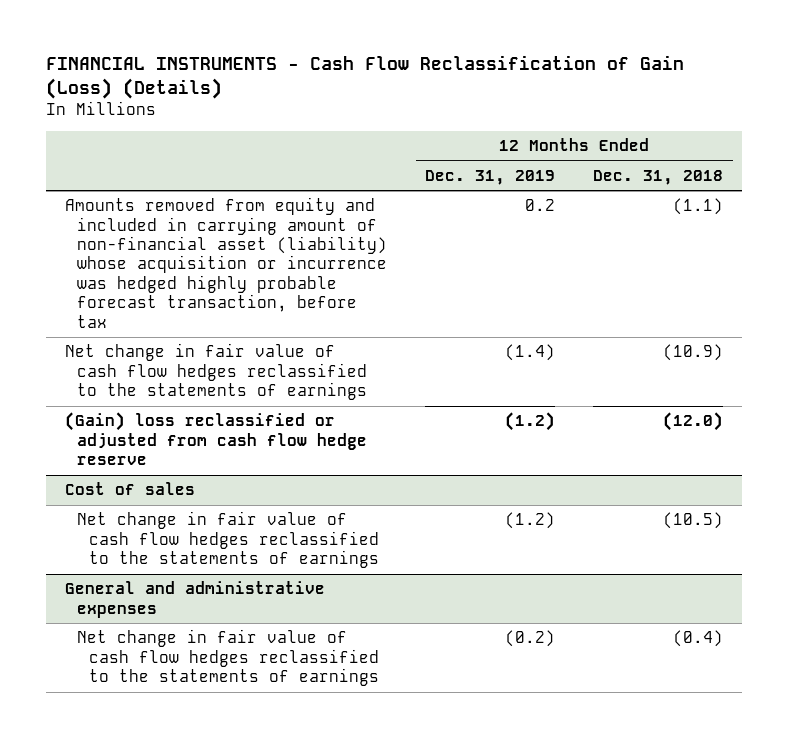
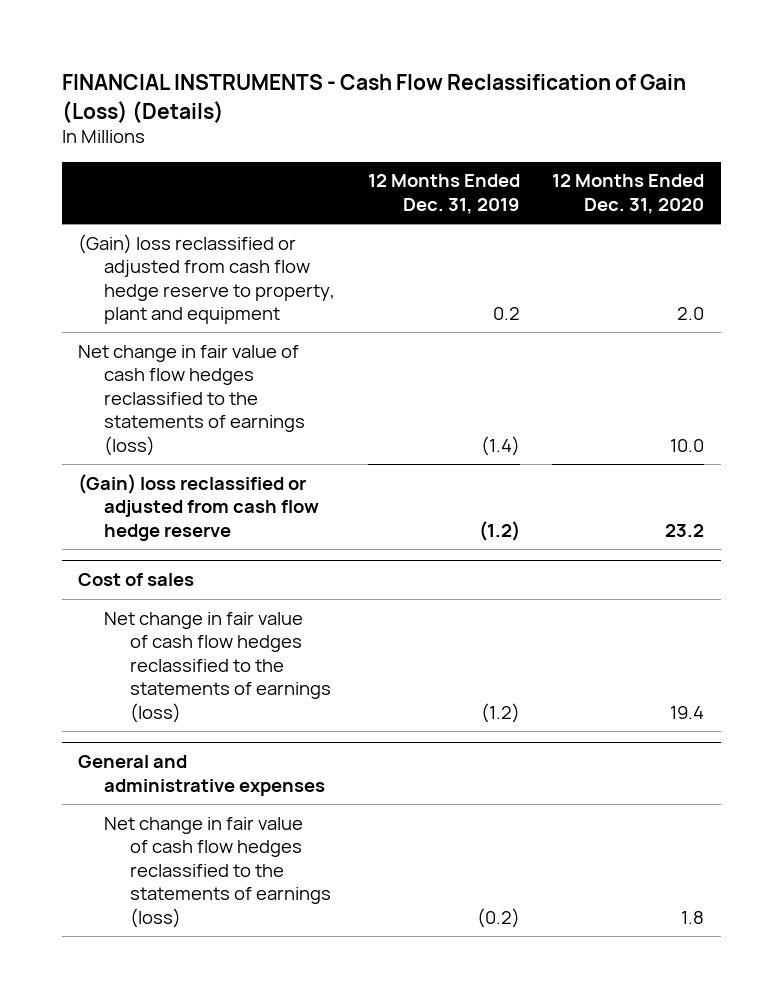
- | 12 Months Ended Dec. 31, 2019 | 12 Months Ended Dec. 31, 2018
+ | 12 Months Ended Dec. 31, 2019 | 12 Months Ended Dec. 31, 2020
- Amounts removed from equity and included in carrying amount of non-financial asset (liability) whose acquisition or incurrence was hedged highly probable forecast transaction, before tax | 0.2 | (1.1)
- Net change in fair value of cash flow hedges reclassified to the statements of earnings | (1.4) | (10.9)
+ (Gain) loss reclassified or adjusted from cash flow hedge reserve to property, plant and equipment | 0.2 | 2.0
+ Net change in fair value of cash flow hedges reclassified to the statements of earnings (loss) | (1.4) | 10.0
@ Cost of sales
- Net change in fair value of cash flow hedges reclassified to the statements of earnings | (1.2) | (10.5)
+ Net change in fair value of cash flow hedges reclassified to the statements of earnings (loss) | (1.2) | 19.4
@ General and administrative expenses
- Net change in fair value of cash flow hedges reclassified to the statements of earnings | (0.2) | (0.4)
+ Net change in fair value of cash flow hedges reclassified to the statements of earnings (loss) | (0.2) | 1.8

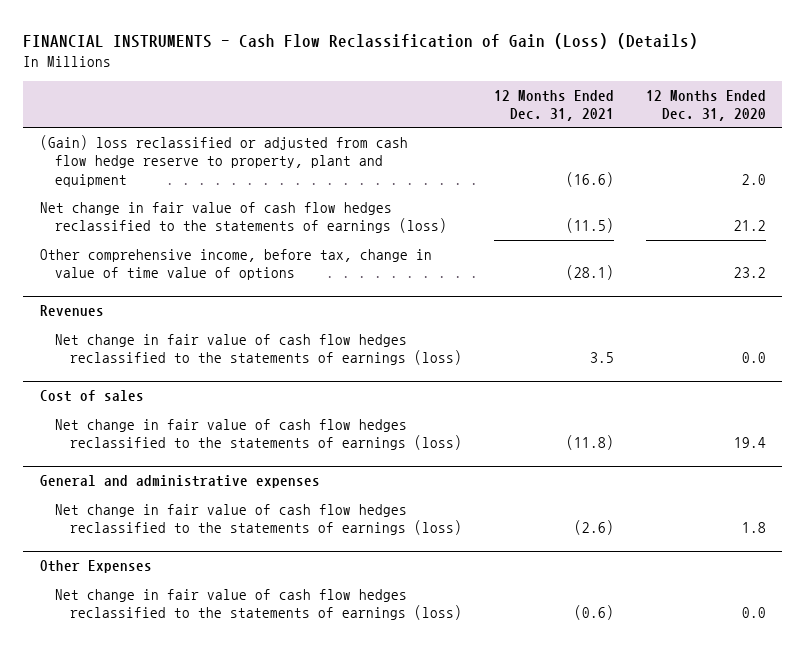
- | 12 Months Ended Dec. 31, 2019 | 12 Months Ended Dec. 31, 2020
+ | 12 Months Ended Dec. 31, 2021 | 12 Months Ended Dec. 31, 2020
- Net change in fair value of cash flow hedges reclassified to the statements of earnings (loss) | (1.4) | 10.0
- (Gain) loss reclassified or adjusted from cash flow hedge reserve | (1.2) | 23.2
+ Net change in fair value of cash flow hedges reclassified to the statements of earnings (loss) | (11.5) | 21.2
+ Other comprehensive income, before tax, change in value of time value of options | (28.1) | 23.2
+ Revenues
+ Net change in fair value of cash flow hedges reclassified to the statements of earnings (loss) | 3.5 | 0.0
+ Other Expenses
+ Net change in fair value of cash flow hedges reclassified to the statements of earnings (loss) | (0.6) | 0.0

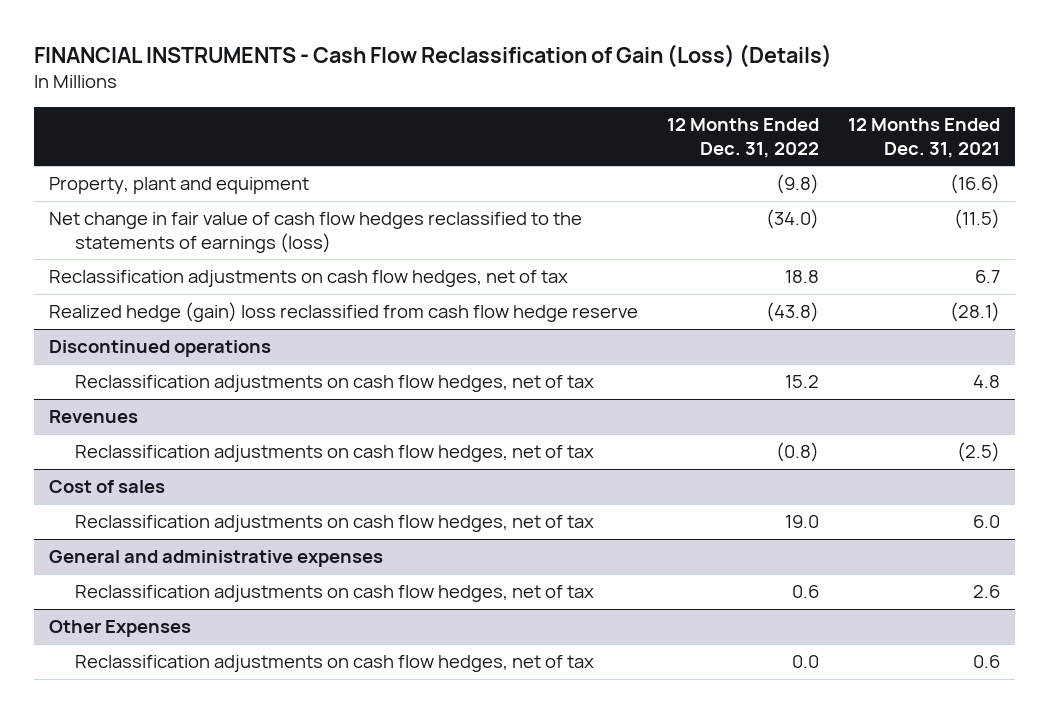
- | 12 Months Ended Dec. 31, 2021 | 12 Months Ended Dec. 31, 2020
+ | 12 Months Ended Dec. 31, 2022 | 12 Months Ended Dec. 31, 2021
- (Gain) loss reclassified or adjusted from cash flow hedge reserve to property, plant and equipment | (16.6) | 2.0
+ Property, plant and equipment | (9.8) | (16.6)
- Other comprehensive income, before tax, change in value of time value of options | (28.1) | 23.2
+ Reclassification adjustments on cash flow hedges, net of tax | 18.8 | 6.7
+ Realized hedge (gain) loss reclassified from cash flow hedge reserve | (43.8) | (28.1)
+ Discontinued operations
+ Reclassification adjustments on cash flow hedges, net of tax | 15.2 | 4.8
@ Revenues
- Net change in fair value of cash flow hedges reclassified to the statements of earnings (loss) | 3.5 | 0.0
+ Reclassification adjustments on cash flow hedges, net of tax | (0.8) | (2.5)
@ Cost of sales
- Net change in fair value of cash flow hedges reclassified to the statements of earnings (loss) | (11.8) | 19.4
+ Reclassification adjustments on cash flow hedges, net of tax | 19.0 | 6.0
@ General and administrative expenses
- Net change in fair value of cash flow hedges reclassified to the statements of earnings (loss) | (2.6) | 1.8
+ Reclassification adjustments on cash flow hedges, net of tax | 0.6 | 2.6
@ Other Expenses
- Net change in fair value of cash flow hedges reclassified to the statements of earnings (loss) | (0.6) | 0.0
+ Reclassification adjustments on cash flow hedges, net of tax | 0.0 | 0.6

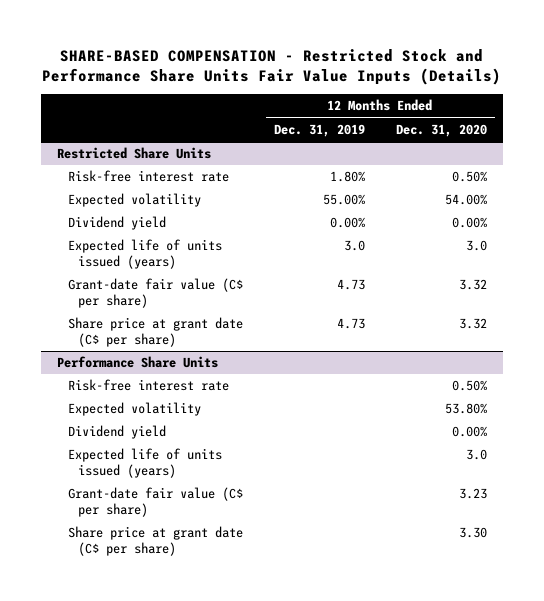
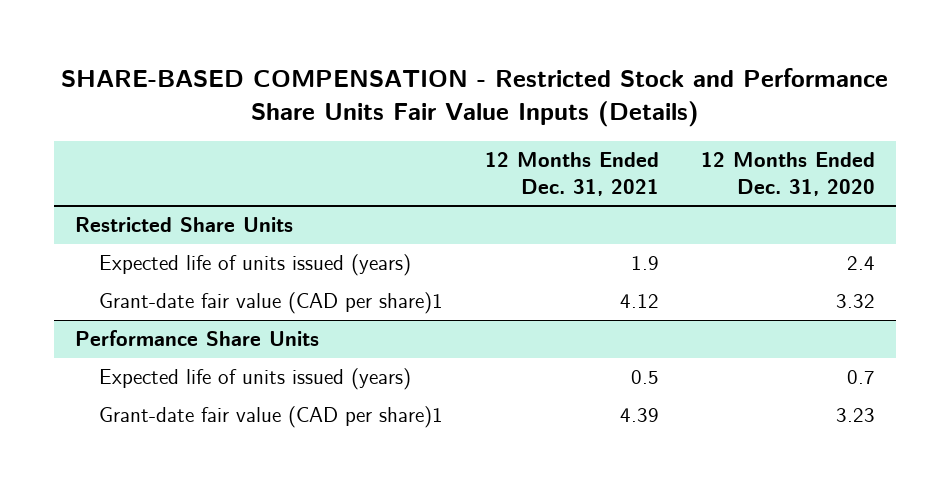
- | 12 Months Ended Dec. 31, 2019 | 12 Months Ended Dec. 31, 2020
+ | 12 Months Ended Dec. 31, 2021 | 12 Months Ended Dec. 31, 2020
@ Restricted Share Units
- Risk-free interest rate | 1.80% | 0.50%
- Expected volatility | 55.00% | 54.00%
- Dividend yield | 0.00% | 0.00%
- Expected life of units issued (years) | 3.0 | 3.0
- Grant-date fair value (C$ per share) | 4.73 | 3.32
- Share price at grant date (C$ per share) | 4.73 | 3.32
+ Expected life of units issued (years) | 1.9 | 2.4
+ Grant-date fair value (CAD per share)1 | 4.12 | 3.32
@ Performance Share Units
- Risk-free interest rate | | 0.50%
- Expected volatility | | 53.80%
- Dividend yield | | 0.00%
- Expected life of units issued (years) | | 3.0
- Grant-date fair value (C$ per share) | | 3.23
- Share price at grant date (C$ per share) | | 3.30
+ Expected life of units issued (years) | 0.5 | 0.7
+ Grant-date fair value (CAD per share)1 | 4.39 | 3.23

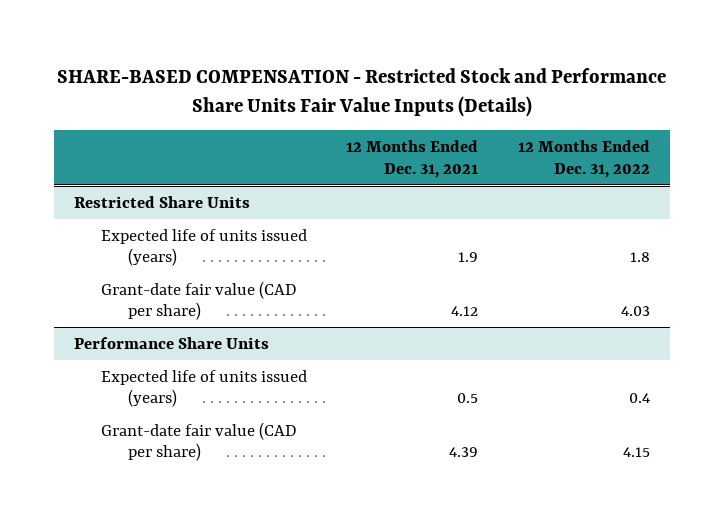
- | 12 Months Ended Dec. 31, 2021 | 12 Months Ended Dec. 31, 2020
+ | 12 Months Ended Dec. 31, 2021 | 12 Months Ended Dec. 31, 2022
@ Restricted Share Units
- Grant-date fair value (CAD per share)1 | 4.12 | 3.32
+ Grant-date fair value (CAD per share) | 4.12 | 4.03
@ Performance Share Units
- Grant-date fair value (CAD per share)1 | 4.39 | 3.23
+ Grant-date fair value (CAD per share) | 4.39 | 4.15

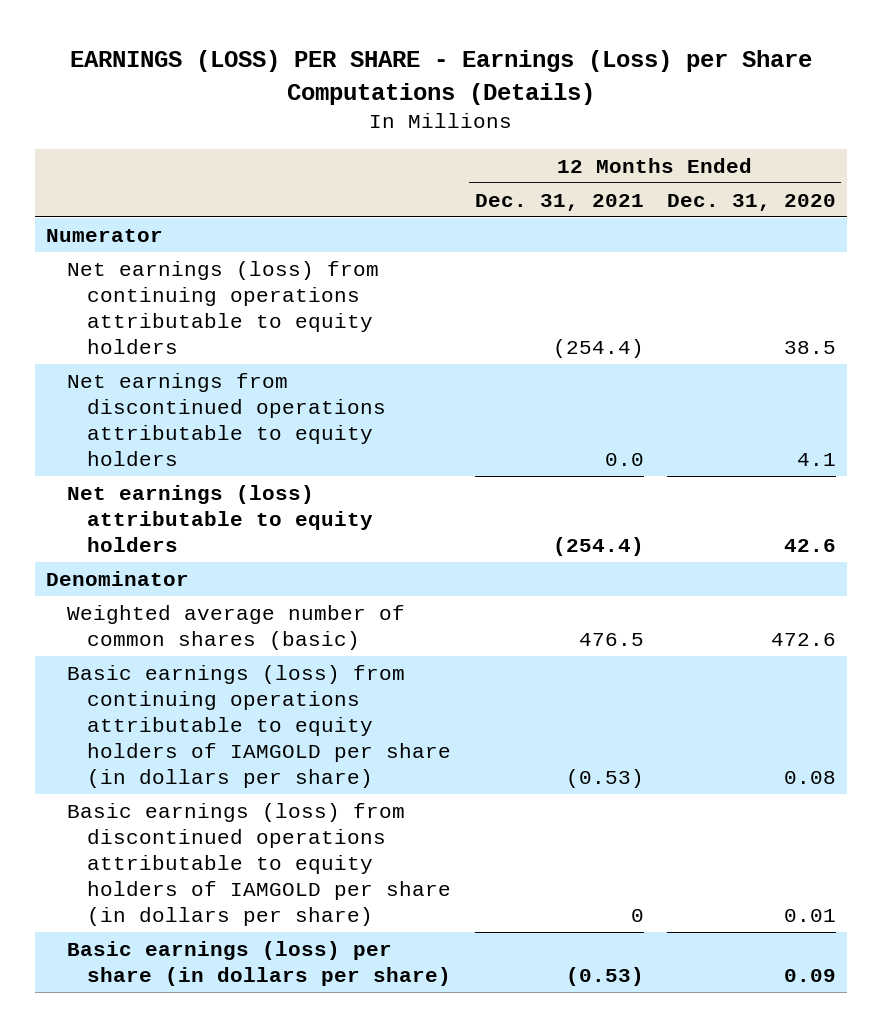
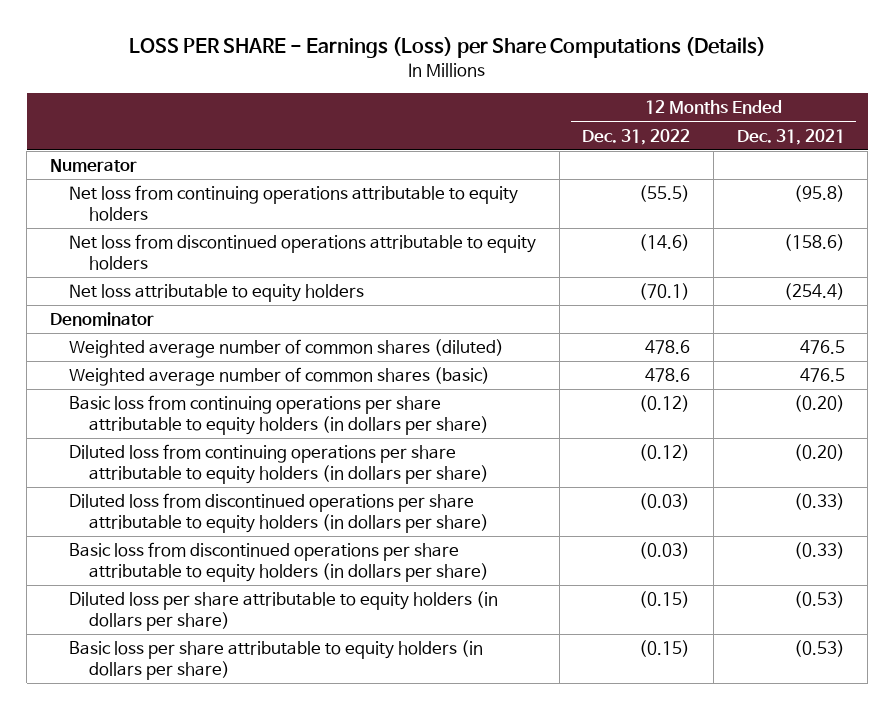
- EARNINGS (LOSS) PER SHARE - Earnings (Loss) per Share Computations (Details)
+ LOSS PER SHARE - Earnings (Loss) per Share Computations (Details)
- | 12 Months Ended Dec. 31, 2021 | 12 Months Ended Dec. 31, 2020
+ | 12 Months Ended Dec. 31, 2022 | 12 Months Ended Dec. 31, 2021
- Net earnings (loss) from continuing operations attributable to equity holders | (254.4) | 38.5
- Net earnings from discontinued operations attributable to equity holders | 0.0 | 4.1
- Net earnings (loss) attributable to equity holders | (254.4) | 42.6
+ Net loss from continuing operations attributable to equity holders | (55.5) | (95.8)
+ Net loss from discontinued operations attributable to equity holders | (14.6) | (158.6)
+ Net loss attributable to equity holders | (70.1) | (254.4)
+ Weighted average number of common shares (diluted) | 478.6 | 476.5
- Basic earnings (loss) from continuing operations attributable to equity holders of IAMGOLD per share (in dollars per share) | (0.53) | 0.08
- Basic earnings (loss) from discontinued operations attributable to equity holders of IAMGOLD per share (in dollars per share) | 0 | 0.01
- Basic earnings (loss) per share (in dollars per share) | (0.53) | 0.09
+ Basic loss from continuing operations per share attributable to equity holders (in dollars per share) | (0.12) | (0.20)
+ Diluted loss from continuing operations per share attributable to equity holders (in dollars per share) | (0.12) | (0.20)
+ Diluted loss from discontinued operations per share attributable to equity holders (in dollars per share) | (0.03) | (0.33)
+ Basic loss from discontinued operations per share attributable to equity holders (in dollars per share) | (0.03) | (0.33)
+ Diluted loss per share attributable to equity holders (in dollars per share) | (0.15) | (0.53)
+ Basic loss per share attributable to equity holders (in dollars per share) | (0.15) | (0.53)

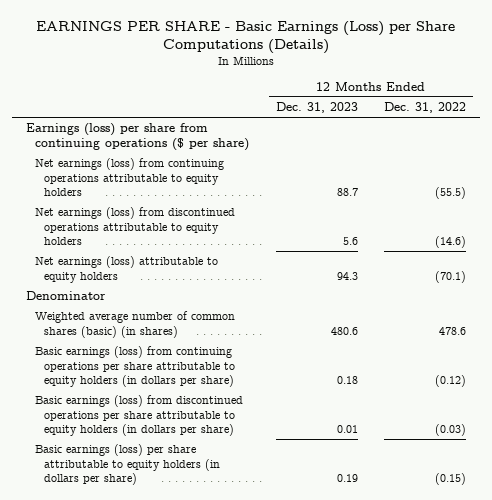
- LOSS PER SHARE - Earnings (Loss) per Share Computations (Details)
+ EARNINGS PER SHARE - Basic Earnings (Loss) per Share Computations (Details)
- | 12 Months Ended Dec. 31, 2022 | 12 Months Ended Dec. 31, 2021
+ | 12 Months Ended Dec. 31, 2023 | 12 Months Ended Dec. 31, 2022
- Numerator
- Net loss from continuing operations attributable to equity holders | (55.5) | (95.8)
- Net loss from discontinued operations attributable to equity holders | (14.6) | (158.6)
- Net loss attributable to equity holders | (70.1) | (254.4)
+ Earnings (loss) per share from continuing operations ($ per share)
+ Net earnings (loss) from continuing operations attributable to equity holders | 88.7 | (55.5)
+ Net earnings (loss) from discontinued operations attributable to equity holders | 5.6 | (14.6)
+ Net earnings (loss) attributable to equity holders | 94.3 | (70.1)
- Weighted average number of common shares (diluted) | 478.6 | 476.5
- Weighted average number of common shares (basic) | 478.6 | 476.5
- Basic loss from continuing operations per share attributable to equity holders (in dollars per share) | (0.12) | (0.20)
- Diluted loss from continuing operations per share attributable to equity holders (in dollars per share) | (0.12) | (0.20)
- Diluted loss from discontinued operations per share attributable to equity holders (in dollars per share) | (0.03) | (0.33)
- Basic loss from discontinued operations per share attributable to equity holders (in dollars per share) | (0.03) | (0.33)
- Diluted loss per share attributable to equity holders (in dollars per share) | (0.15) | (0.53)
- Basic loss per share attributable to equity holders (in dollars per share) | (0.15) | (0.53)
+ Weighted average number of common shares (basic) (in shares) | 480.6 | 478.6
+ Basic earnings (loss) from continuing operations per share attributable to equity holders (in dollars per share) | 0.18 | (0.12)
+ Basic earnings (loss) from discontinued operations per share attributable to equity holders (in dollars per share) | 0.01 | (0.03)
+ Basic earnings (loss) per share attributable to equity holders (in dollars per share) | 0.19 | (0.15)

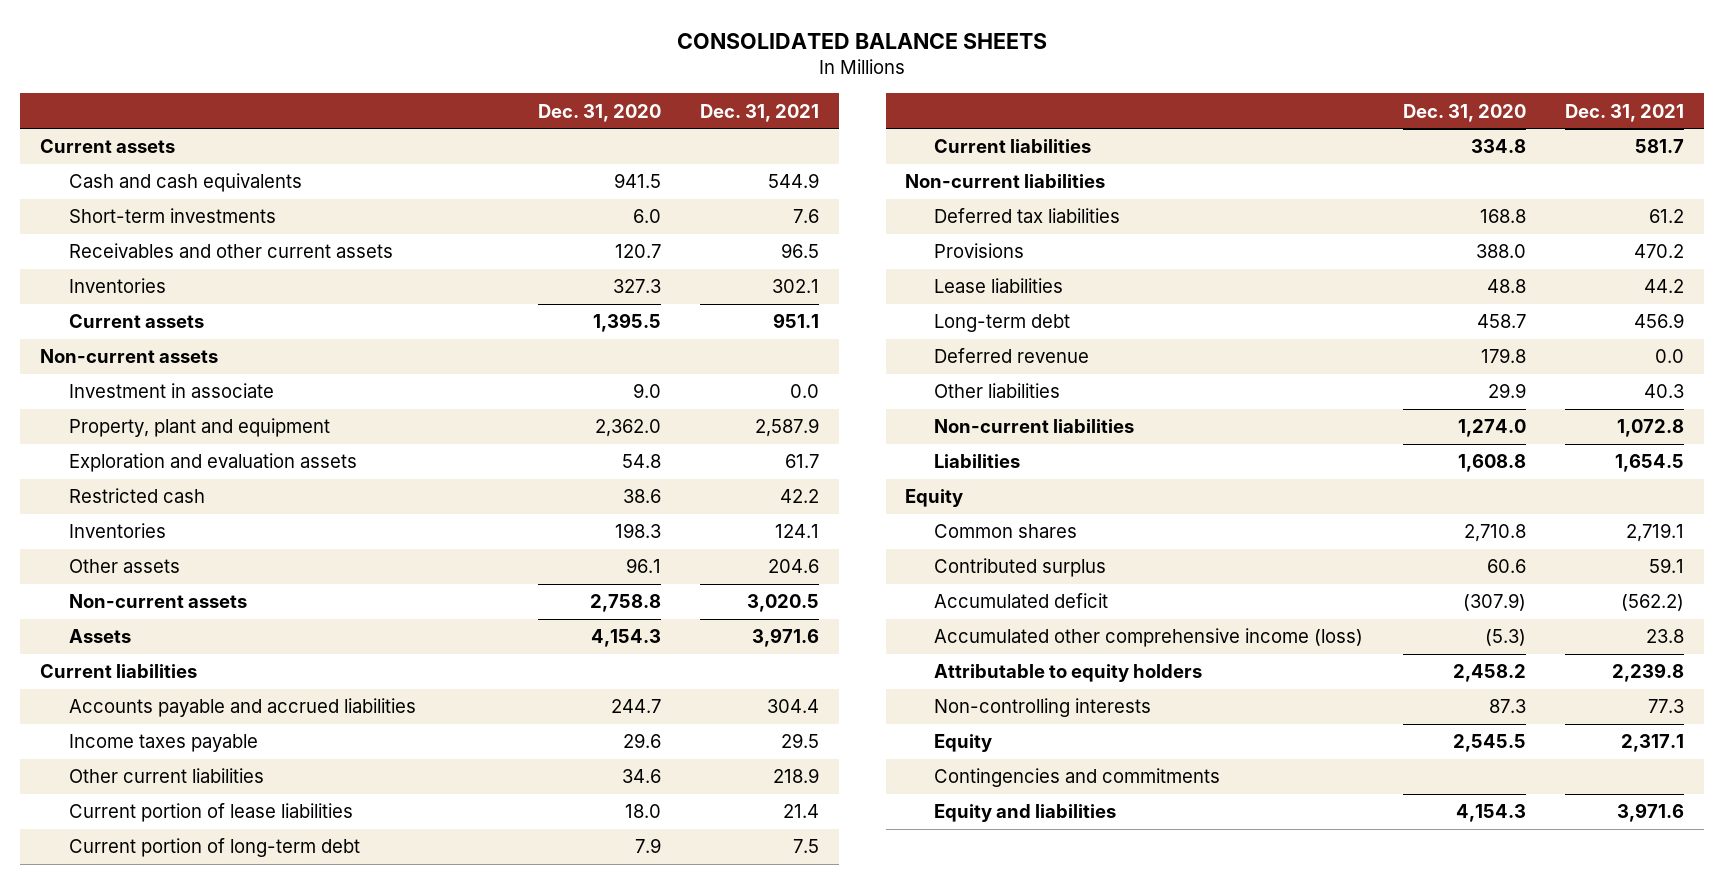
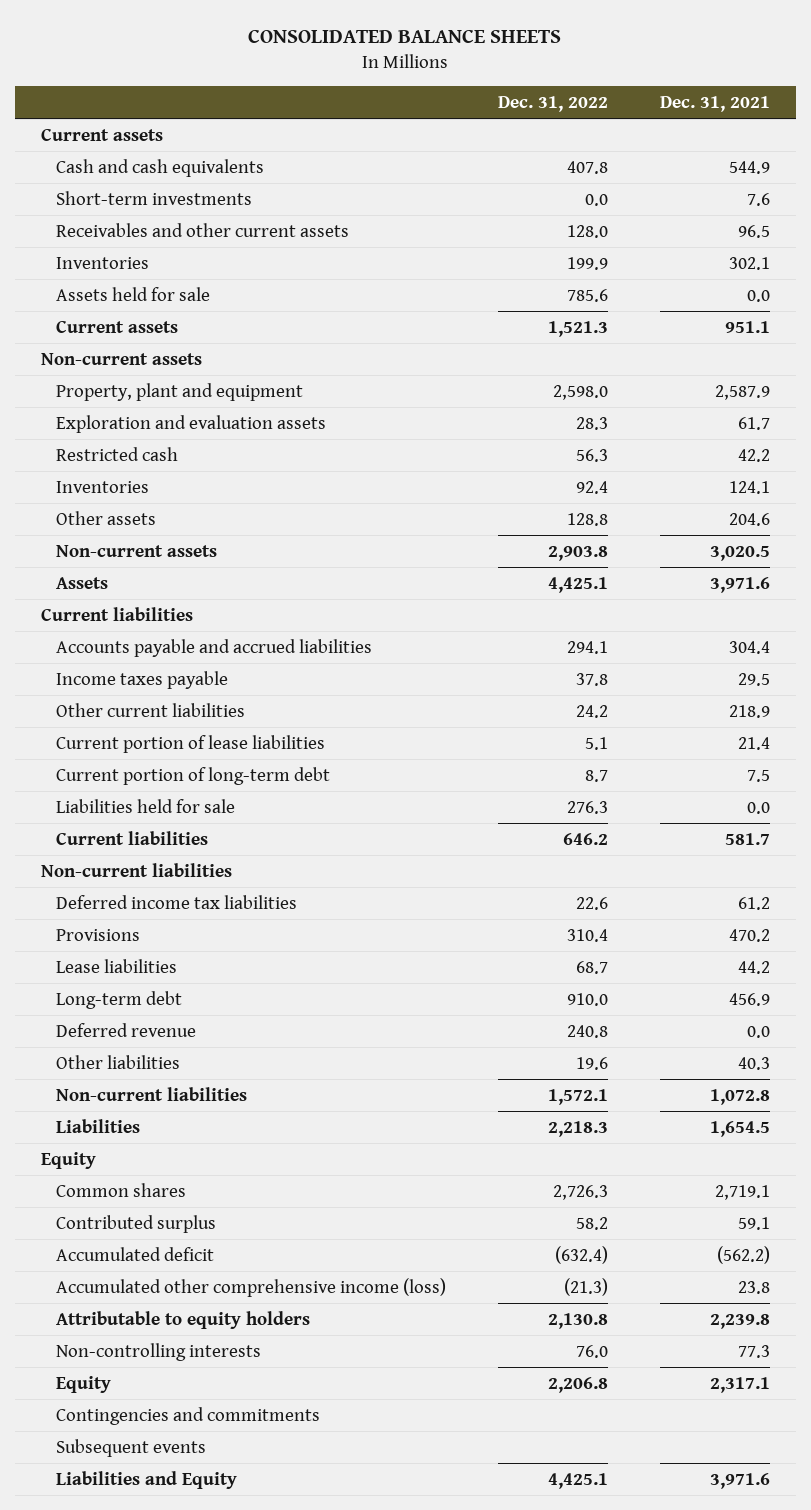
- | Dec. 31, 2020 | Dec. 31, 2021
+ | Dec. 31, 2022 | Dec. 31, 2021
+ Assets held for sale | 785.6 | 0.0
- Investment in associate | 9.0 | 0.0
+ Liabilities held for sale | 276.3 | 0.0
- Deferred tax liabilities | 168.8 | 61.2
+ Deferred income tax liabilities | 22.6 | 61.2
- Equity and liabilities | 4,154.3 | 3,971.6
+ Subsequent events
+ Liabilities and Equity | 4,425.1 | 3,971.6

